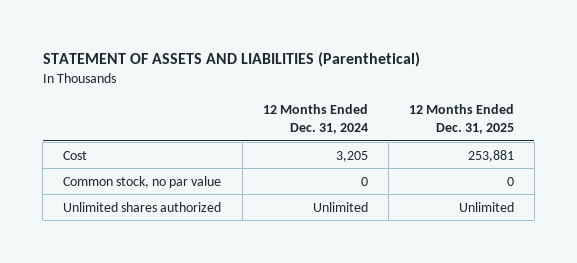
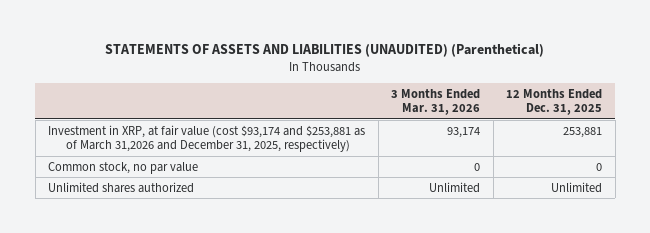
- STATEMENT OF ASSETS AND LIABILITIES (Parenthetical)
+ STATEMENTS OF ASSETS AND LIABILITIES (UNAUDITED) (Parenthetical)
- | 12 Months Ended Dec. 31, 2024 | 12 Months Ended Dec. 31, 2025
+ | 3 Months Ended Mar. 31, 2026 | 12 Months Ended Dec. 31, 2025
- Cost | 3,205 | 253,881
+ Investment in XRP, at fair value (cost $93,174 and $253,881 as of March 31,2026 and December 31, 2025, respectively) | 93,174 | 253,881

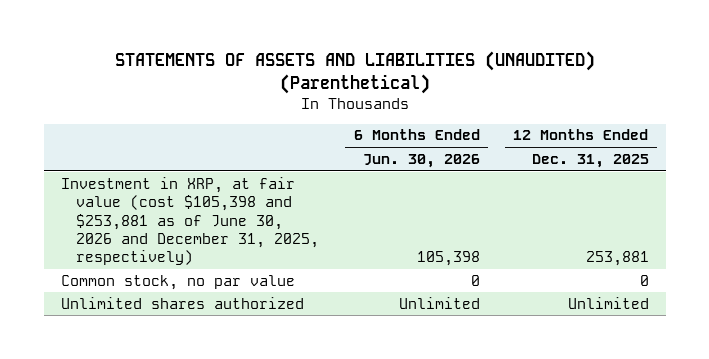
- | 3 Months Ended Mar. 31, 2026 | 12 Months Ended Dec. 31, 2025
+ | 6 Months Ended Jun. 30, 2026 | 12 Months Ended Dec. 31, 2025
- Investment in XRP, at fair value (cost $93,174 and $253,881 as of March 31,2026 and December 31, 2025, respectively) | 93,174 | 253,881
+ Investment in XRP, at fair value (cost $105,398 and $253,881 as of June 30, 2026 and December 31, 2025, respectively) | 105,398 | 253,881

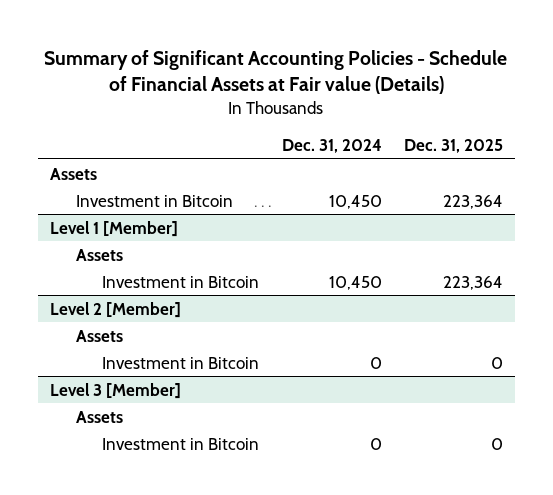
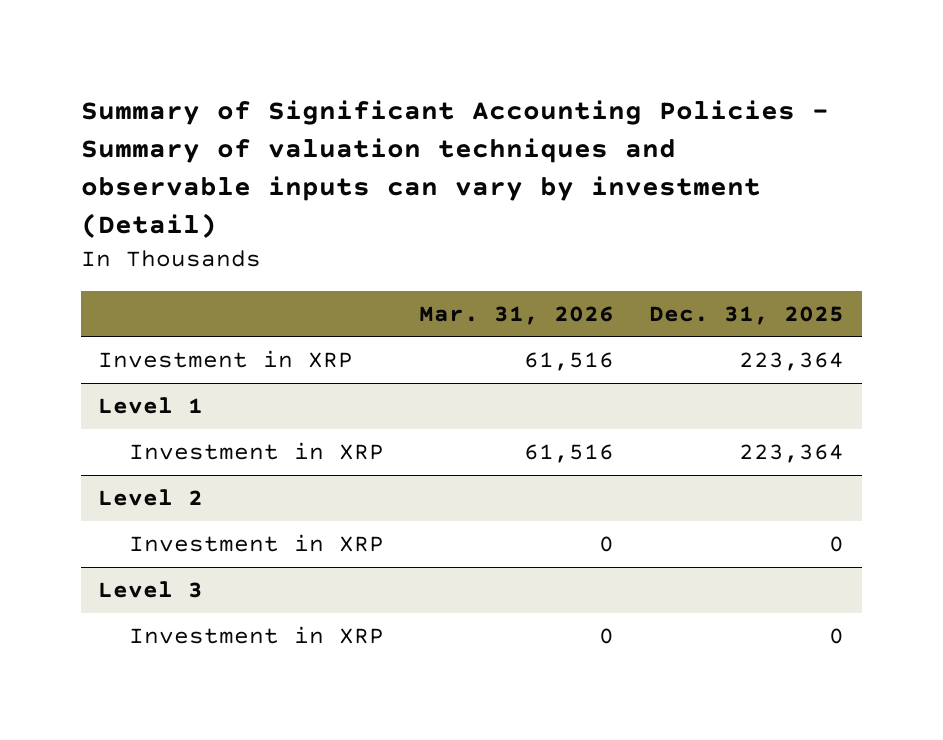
- Summary of Significant Accounting Policies - Schedule of Financial Assets at Fair value (Details)
+ Summary of Significant Accounting Policies - Summary of valuation techniques and observable inputs can vary by investment (Detail)
- | Dec. 31, 2024 | Dec. 31, 2025
+ | Mar. 31, 2026 | Dec. 31, 2025
- Assets
- Investment in Bitcoin | 10,450 | 223,364
- Level 1 [Member]
- Assets
- Investment in Bitcoin | 10,450 | 223,364
- Level 2 [Member]
- Assets
- Investment in Bitcoin | 0 | 0
- Level 3 [Member]
- Assets
- Investment in Bitcoin | 0 | 0
+ Investment in XRP | 61,516 | 223,364
+ Level 1
+ Investment in XRP | 61,516 | 223,364
+ Level 2
+ Investment in XRP | 0 | 0
+ Level 3
+ Investment in XRP | 0 | 0

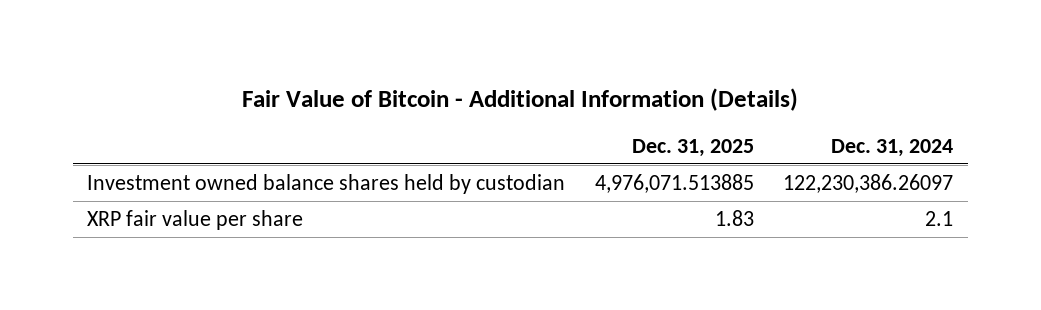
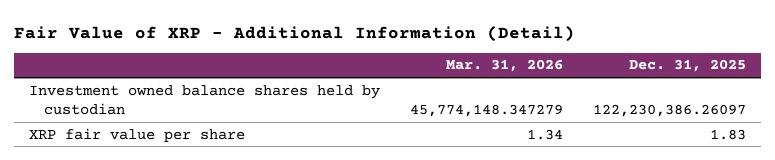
- Fair Value of Bitcoin - Additional Information (Details)
+ Fair Value of XRP - Additional Information (Detail)
- | Dec. 31, 2025 | Dec. 31, 2024
+ | Mar. 31, 2026 | Dec. 31, 2025
- Investment owned balance shares held by custodian | 4,976,071.513885 | 122,230,386.26097
+ Investment owned balance shares held by custodian | 45,774,148.347279 | 122,230,386.26097

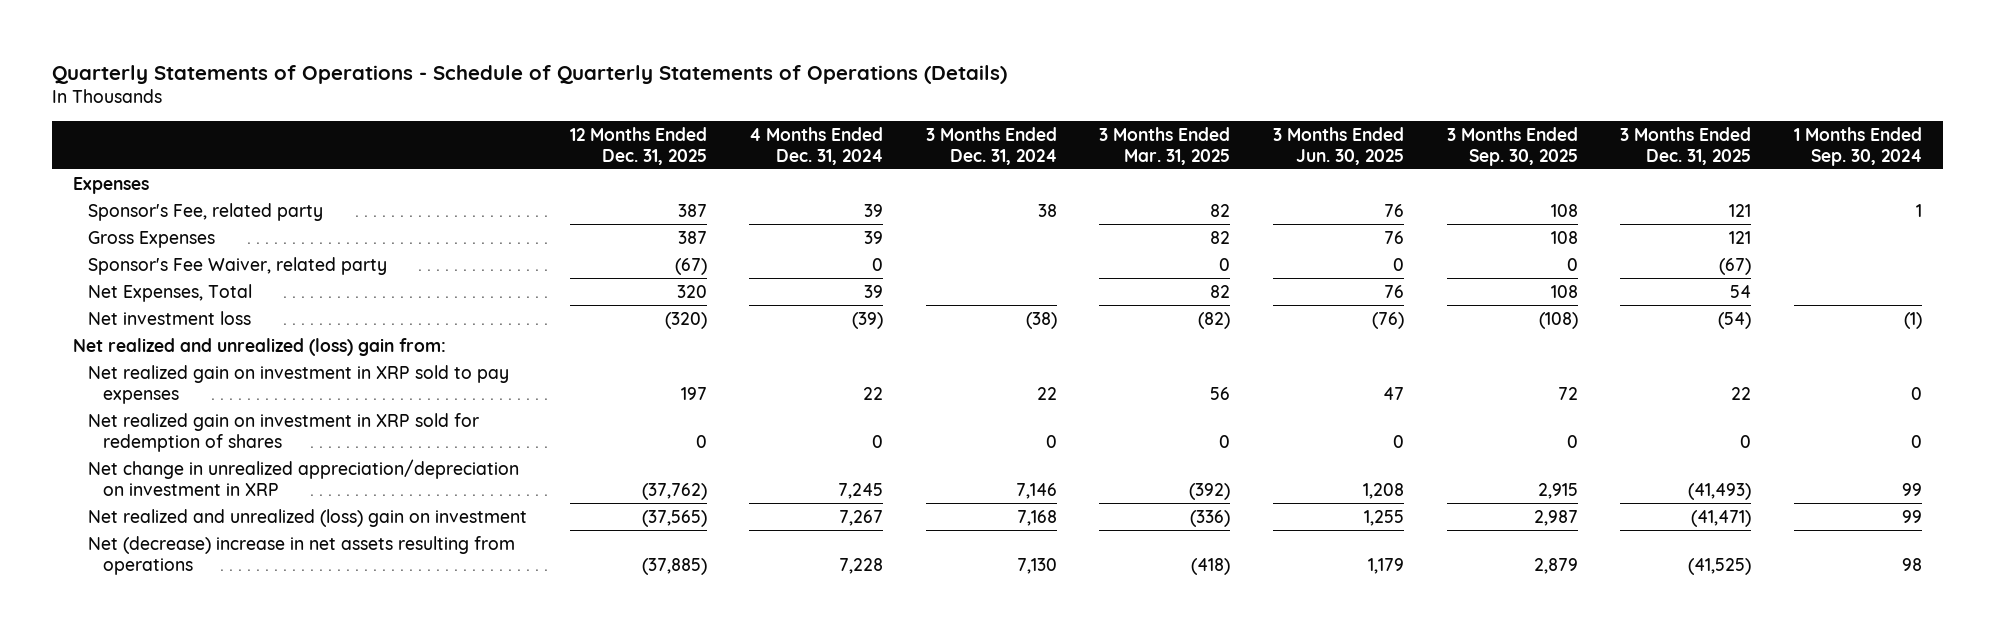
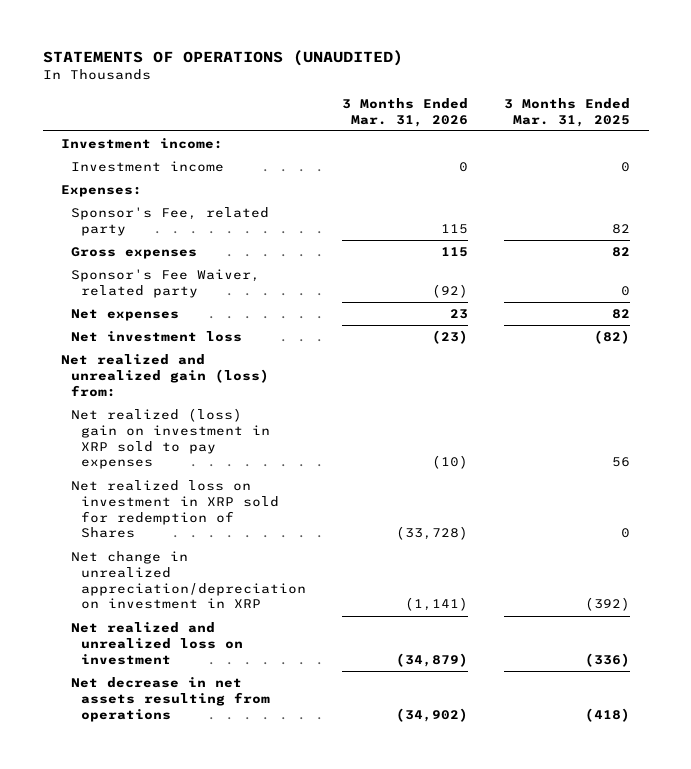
- Quarterly Statements of Operations - Schedule of Quarterly Statements of Operations (Details)
+ STATEMENTS OF OPERATIONS (UNAUDITED)
- | 12 Months Ended Dec. 31, 2025 | 4 Months Ended Dec. 31, 2024 | 3 Months Ended Dec. 31, 2024 | 3 Months Ended Mar. 31, 2025 | 3 Months Ended Jun. 30, 2025 | 3 Months Ended Sep. 30, 2025 | 3 Months Ended Dec. 31, 2025 | 1 Months Ended Sep. 30, 2024
+ | 3 Months Ended Mar. 31, 2026 | 3 Months Ended Mar. 31, 2025
- Expenses
+ Investment income:
+ Investment income | 0 | 0
+ Expenses:
- Gross Expenses | 387 | 39 | | 82 | 76 | 108 | 121 |
+ Gross expenses | 115 | 82
- Net Expenses, Total | 320 | 39 | | 82 | 76 | 108 | 54 |
+ Net expenses | 23 | 82
- Net realized and unrealized (loss) gain from:
- Net realized gain on investment in XRP sold to pay expenses | 197 | 22 | 22 | 56 | 47 | 72 | 22 | 0
- Net realized gain on investment in XRP sold for redemption of shares | 0 | 0 | 0 | 0 | 0 | 0 | 0 | 0
+ Net realized and unrealized gain (loss) from:
+ Net realized (loss) gain on investment in XRP sold to pay expenses | (10) | 56
+ Net realized loss on investment in XRP sold for redemption of Shares | (33,728) | 0
- Net realized and unrealized (loss) gain on investment | (37,565) | 7,267 | 7,168 | (336) | 1,255 | 2,987 | (41,471) | 99
- Net (decrease) increase in net assets resulting from operations | (37,885) | 7,228 | 7,130 | (418) | 1,179 | 2,879 | (41,525) | 98
+ Net realized and unrealized loss on investment | (34,879) | (336)
+ Net decrease in net assets resulting from operations | (34,902) | (418)

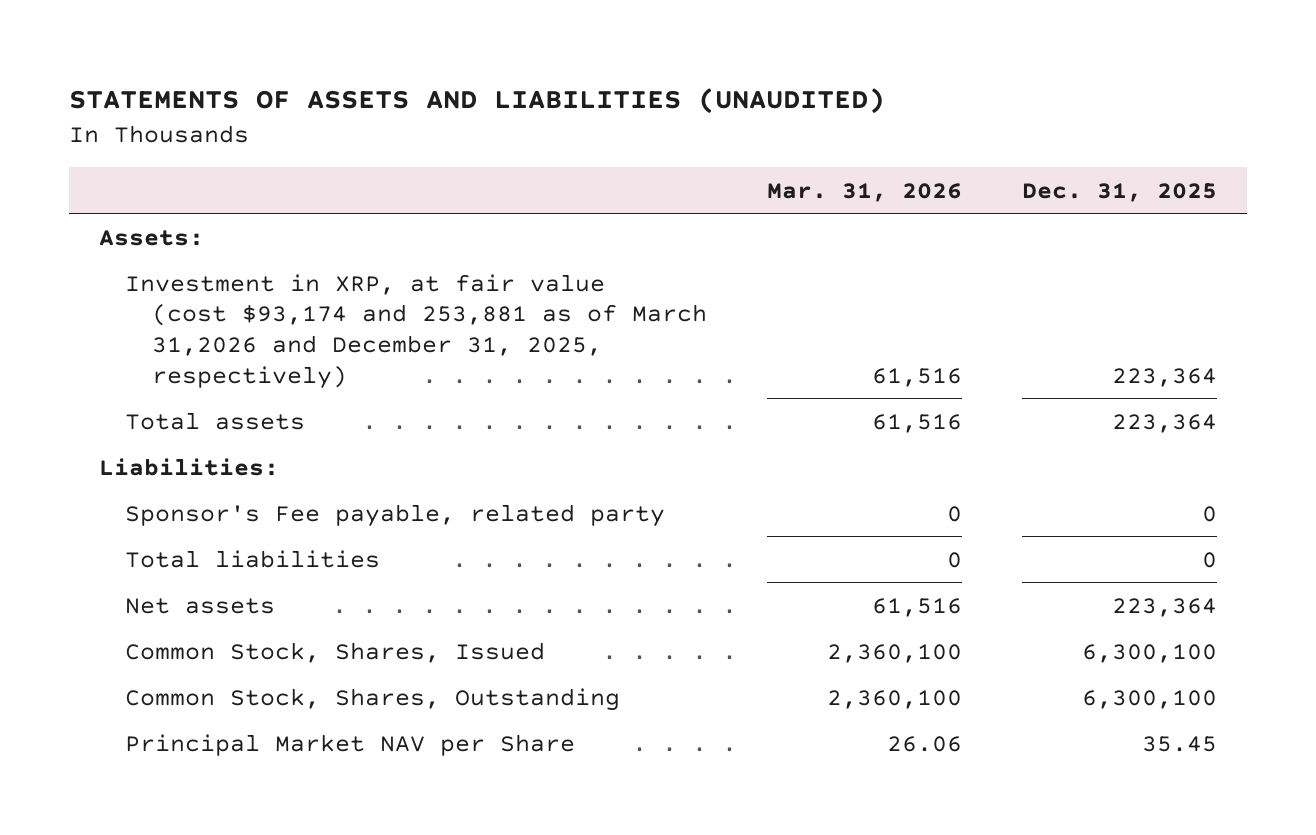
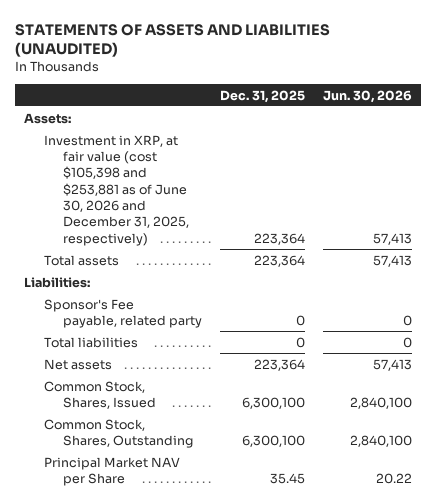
- | Mar. 31, 2026 | Dec. 31, 2025
+ | Dec. 31, 2025 | Jun. 30, 2026
- Investment in XRP, at fair value (cost $93,174 and 253,881 as of March 31,2026 and December 31, 2025, respectively) | 61,516 | 223,364
+ Investment in XRP, at fair value (cost $105,398 and $253,881 as of June 30, 2026 and December 31, 2025, respectively) | 223,364 | 57,413

